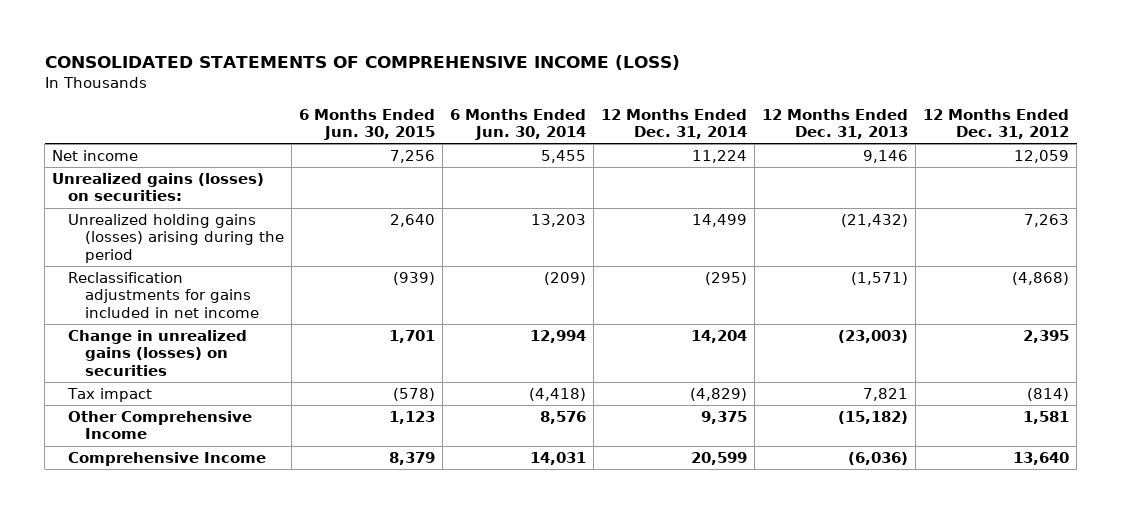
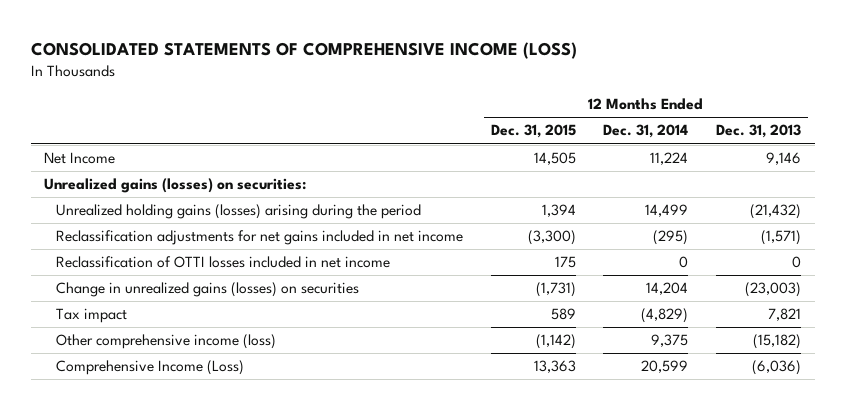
- | 6 Months Ended Jun. 30, 2015 | 6 Months Ended Jun. 30, 2014 | 12 Months Ended Dec. 31, 2014 | 12 Months Ended Dec. 31, 2013 | 12 Months Ended Dec. 31, 2012
+ | 12 Months Ended Dec. 31, 2015 | 12 Months Ended Dec. 31, 2014 | 12 Months Ended Dec. 31, 2013
- Net income | 7,256 | 5,455 | 11,224 | 9,146 | 12,059
+ Net Income | 14,505 | 11,224 | 9,146
- Reclassification adjustments for gains included in net income | (939) | (209) | (295) | (1,571) | (4,868)
+ Reclassification adjustments for net gains included in net income | (3,300) | (295) | (1,571)
+ Reclassification of OTTI losses included in net income | 175 | 0 | 0
- Other Comprehensive Income | 1,123 | 8,576 | 9,375 | (15,182) | 1,581
- Comprehensive Income | 8,379 | 14,031 | 20,599 | (6,036) | 13,640
+ Other comprehensive income (loss) | (1,142) | 9,375 | (15,182)
+ Comprehensive Income (Loss) | 13,363 | 20,599 | (6,036)

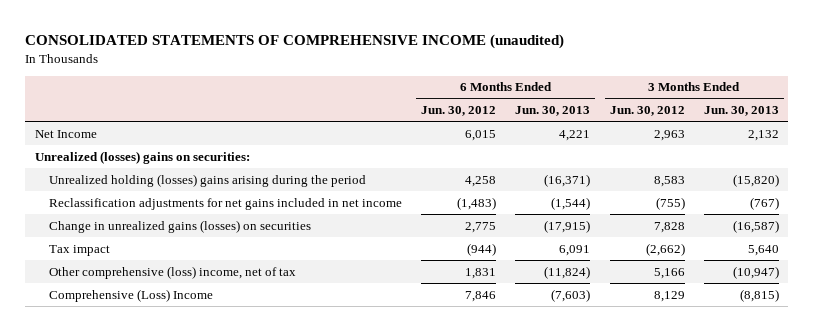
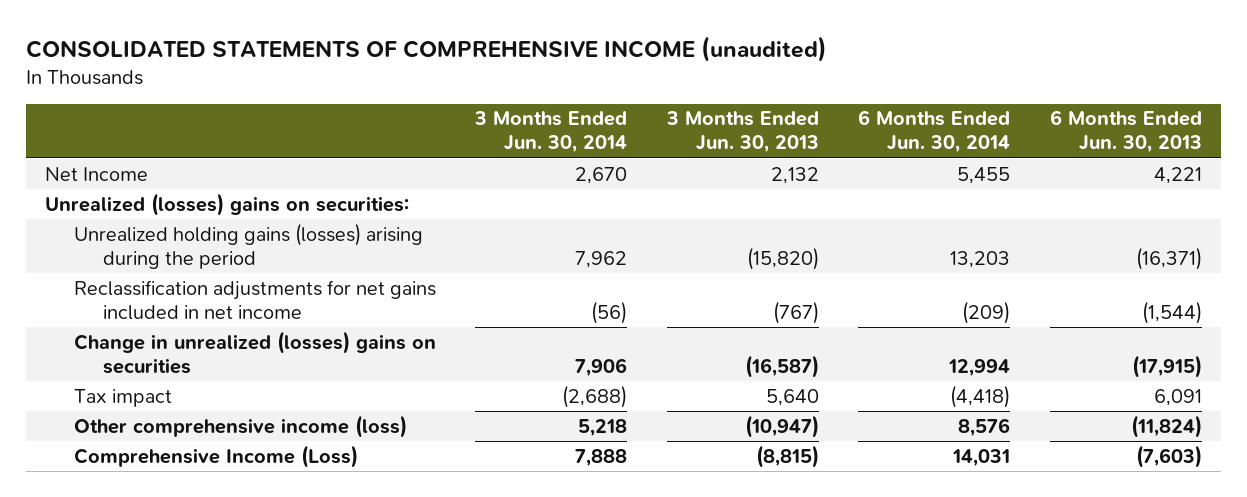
- | 6 Months Ended Jun. 30, 2012 | 6 Months Ended Jun. 30, 2013 | 3 Months Ended Jun. 30, 2012 | 3 Months Ended Jun. 30, 2013
+ | 3 Months Ended Jun. 30, 2014 | 3 Months Ended Jun. 30, 2013 | 6 Months Ended Jun. 30, 2014 | 6 Months Ended Jun. 30, 2013
- Unrealized holding (losses) gains arising during the period | 4,258 | (16,371) | 8,583 | (15,820)
+ Unrealized holding gains (losses) arising during the period | 7,962 | (15,820) | 13,203 | (16,371)
- Change in unrealized gains (losses) on securities | 2,775 | (17,915) | 7,828 | (16,587)
+ Change in unrealized (losses) gains on securities | 7,906 | (16,587) | 12,994 | (17,915)
- Other comprehensive (loss) income, net of tax | 1,831 | (11,824) | 5,166 | (10,947)
- Comprehensive (Loss) Income | 7,846 | (7,603) | 8,129 | (8,815)
+ Other comprehensive income (loss) | 5,218 | (10,947) | 8,576 | (11,824)
+ Comprehensive Income (Loss) | 7,888 | (8,815) | 14,031 | (7,603)

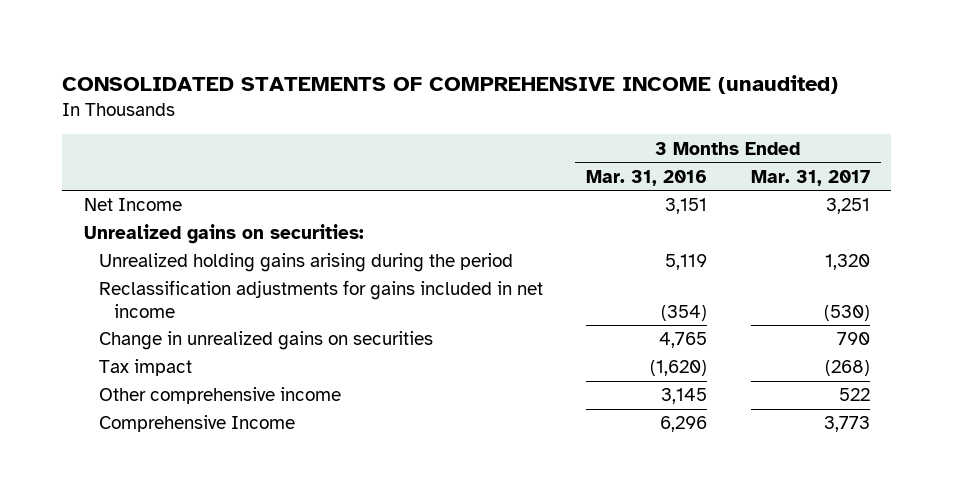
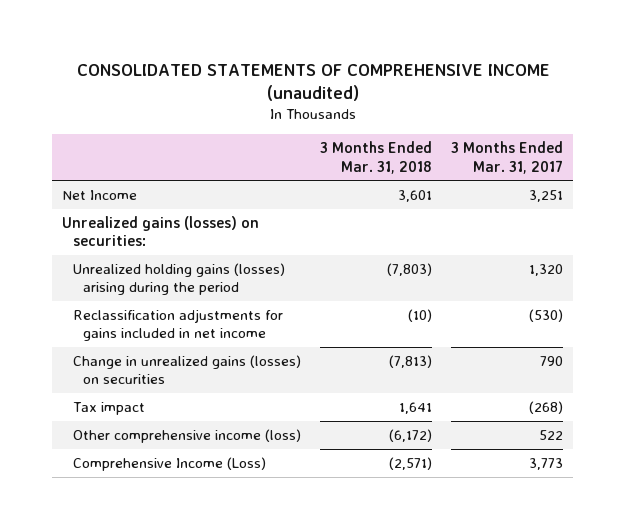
- | 3 Months Ended Mar. 31, 2016 | 3 Months Ended Mar. 31, 2017
+ | 3 Months Ended Mar. 31, 2018 | 3 Months Ended Mar. 31, 2017
- Unrealized gains on securities:
- Unrealized holding gains arising during the period | 5,119 | 1,320
+ Unrealized gains (losses) on securities:
+ Unrealized holding gains (losses) arising during the period | (7,803) | 1,320
- Change in unrealized gains on securities | 4,765 | 790
+ Change in unrealized gains (losses) on securities | (7,813) | 790
- Other comprehensive income | 3,145 | 522
- Comprehensive Income | 6,296 | 3,773
+ Other comprehensive income (loss) | (6,172) | 522
+ Comprehensive Income (Loss) | (2,571) | 3,773

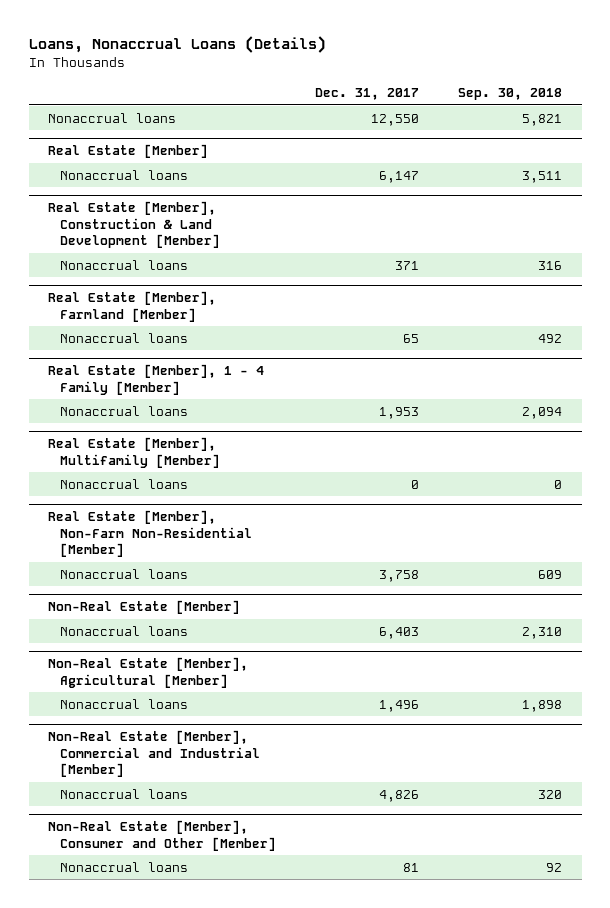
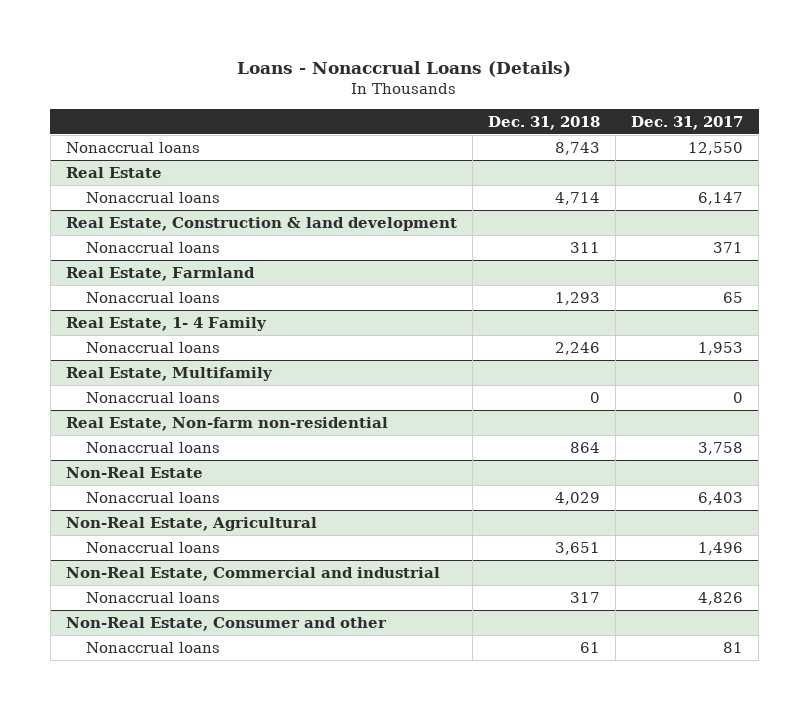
- Loans, Nonaccrual Loans (Details)
+ Loans - Nonaccrual Loans (Details)
- | Dec. 31, 2017 | Sep. 30, 2018
+ | Dec. 31, 2018 | Dec. 31, 2017
- Real Estate [Member]
+ Real Estate
- Real Estate [Member], Construction & Land Development [Member]
+ Real Estate, Construction & land development
- Real Estate [Member], Farmland [Member]
+ Real Estate, Farmland
- Real Estate [Member], 1 - 4 Family [Member]
+ Real Estate, 1- 4 Family
- Real Estate [Member], Multifamily [Member]
+ Real Estate, Multifamily
- Real Estate [Member], Non-Farm Non-Residential [Member]
+ Real Estate, Non-farm non-residential
- Non-Real Estate [Member]
+ Non-Real Estate
- Non-Real Estate [Member], Agricultural [Member]
+ Non-Real Estate, Agricultural
- Non-Real Estate [Member], Commercial and Industrial [Member]
+ Non-Real Estate, Commercial and industrial
- Non-Real Estate [Member], Consumer and Other [Member]
+ Non-Real Estate, Consumer and other

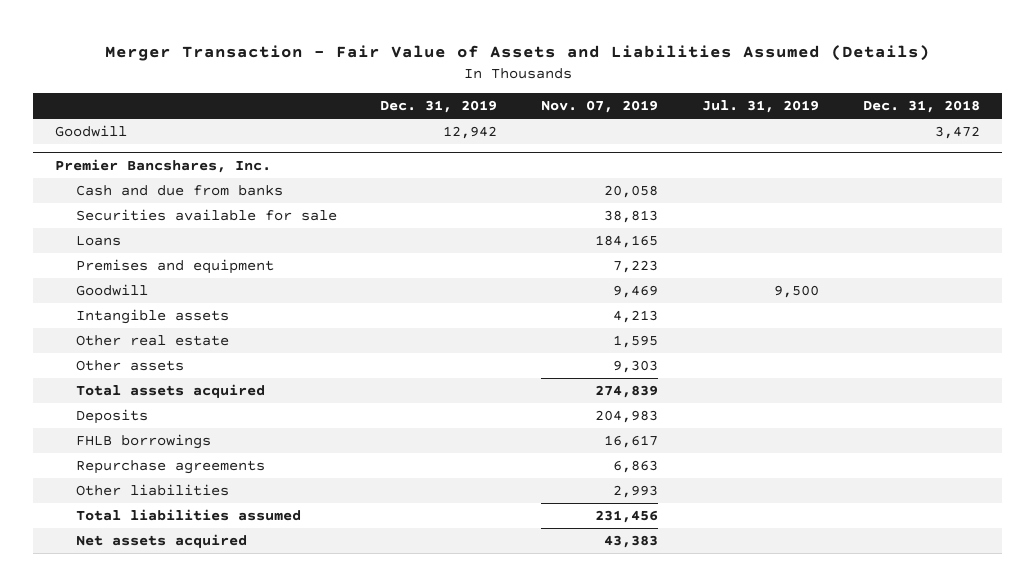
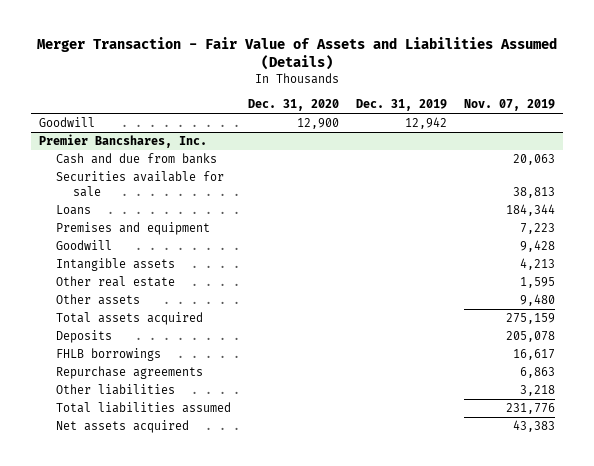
- | Dec. 31, 2019 | Nov. 07, 2019 | Jul. 31, 2019 | Dec. 31, 2018
+ | Dec. 31, 2020 | Dec. 31, 2019 | Nov. 07, 2019
@ Premier Bancshares, Inc.
- Cash and due from banks | | 20,058 | |
+ Cash and due from banks | | | 20,063
- Loans | | 184,165 | |
+ Loans | | | 184,344
- Goodwill | | 9,469 | 9,500 |
+ Goodwill | | | 9,428
- Other assets | | 9,303 | |
- Total assets acquired | | 274,839 | |
- Deposits | | 204,983 | |
+ Other assets | | | 9,480
+ Total assets acquired | | | 275,159
+ Deposits | | | 205,078
- Other liabilities | | 2,993 | |
- Total liabilities assumed | | 231,456 | |
+ Other liabilities | | | 3,218
+ Total liabilities assumed | | | 231,776

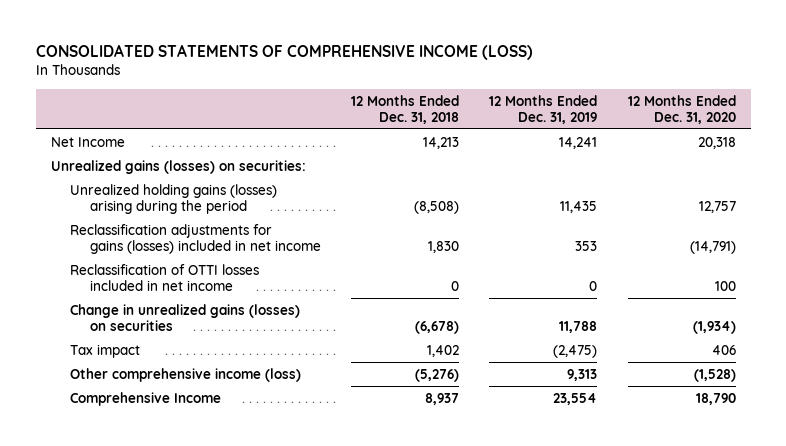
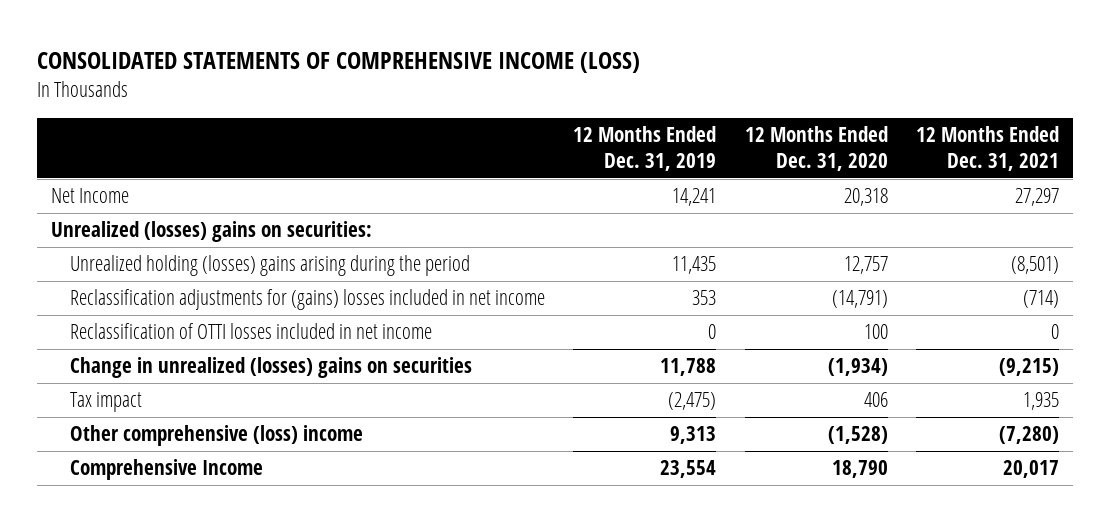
- | 12 Months Ended Dec. 31, 2018 | 12 Months Ended Dec. 31, 2019 | 12 Months Ended Dec. 31, 2020
+ | 12 Months Ended Dec. 31, 2019 | 12 Months Ended Dec. 31, 2020 | 12 Months Ended Dec. 31, 2021
- Unrealized gains (losses) on securities:
- Unrealized holding gains (losses) arising during the period | (8,508) | 11,435 | 12,757
- Reclassification adjustments for gains (losses) included in net income | 1,830 | 353 | (14,791)
+ Unrealized (losses) gains on securities:
+ Unrealized holding (losses) gains arising during the period | 11,435 | 12,757 | (8,501)
+ Reclassification adjustments for (gains) losses included in net income | 353 | (14,791) | (714)
- Change in unrealized gains (losses) on securities | (6,678) | 11,788 | (1,934)
+ Change in unrealized (losses) gains on securities | 11,788 | (1,934) | (9,215)
- Other comprehensive income (loss) | (5,276) | 9,313 | (1,528)
+ Other comprehensive (loss) income | 9,313 | (1,528) | (7,280)

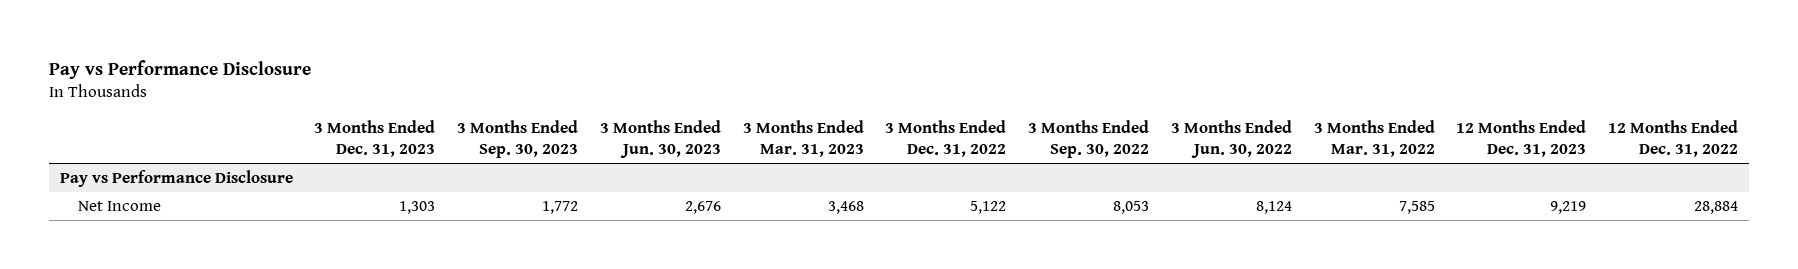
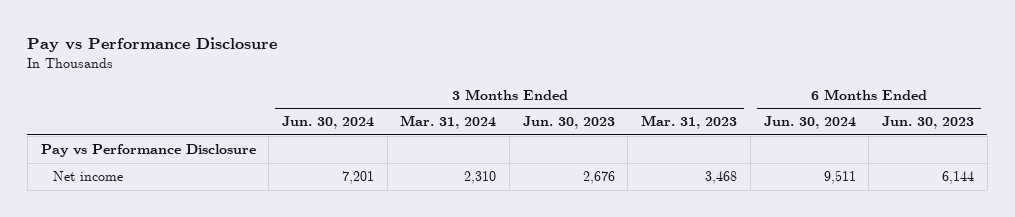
- | 3 Months Ended Dec. 31, 2023 | 3 Months Ended Sep. 30, 2023 | 3 Months Ended Jun. 30, 2023 | 3 Months Ended Mar. 31, 2023 | 3 Months Ended Dec. 31, 2022 | 3 Months Ended Sep. 30, 2022 | 3 Months Ended Jun. 30, 2022 | 3 Months Ended Mar. 31, 2022 | 12 Months Ended Dec. 31, 2023 | 12 Months Ended Dec. 31, 2022
+ | 3 Months Ended Jun. 30, 2024 | 3 Months Ended Mar. 31, 2024 | 3 Months Ended Jun. 30, 2023 | 3 Months Ended Mar. 31, 2023 | 6 Months Ended Jun. 30, 2024 | 6 Months Ended Jun. 30, 2023
- Net Income | 1,303 | 1,772 | 2,676 | 3,468 | 5,122 | 8,053 | 8,124 | 7,585 | 9,219 | 28,884
+ Net income | 7,201 | 2,310 | 2,676 | 3,468 | 9,511 | 6,144

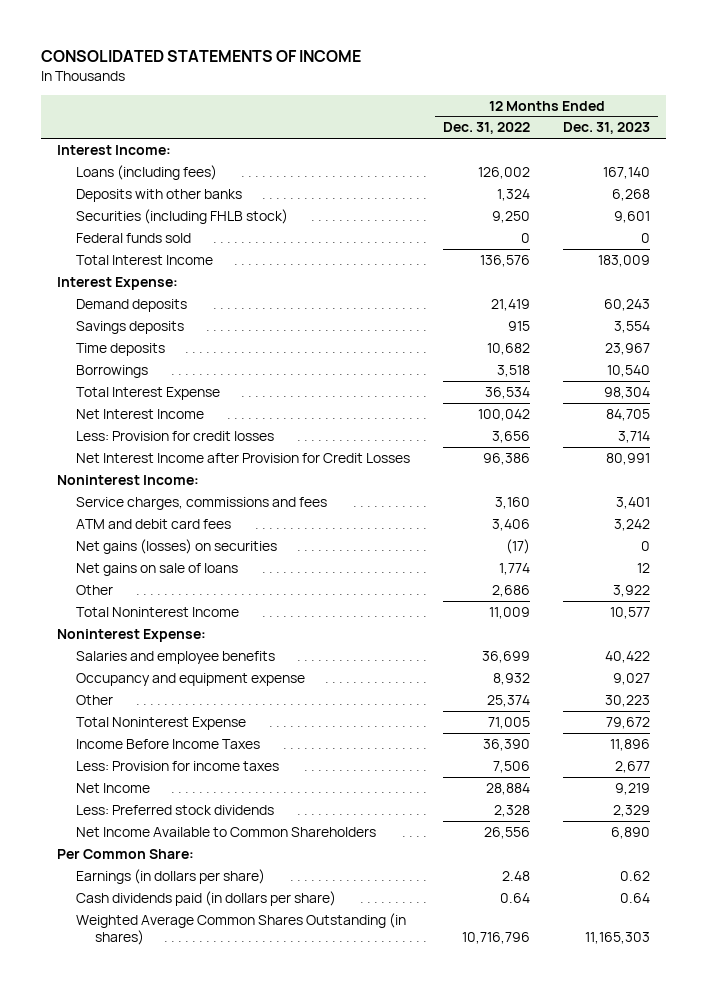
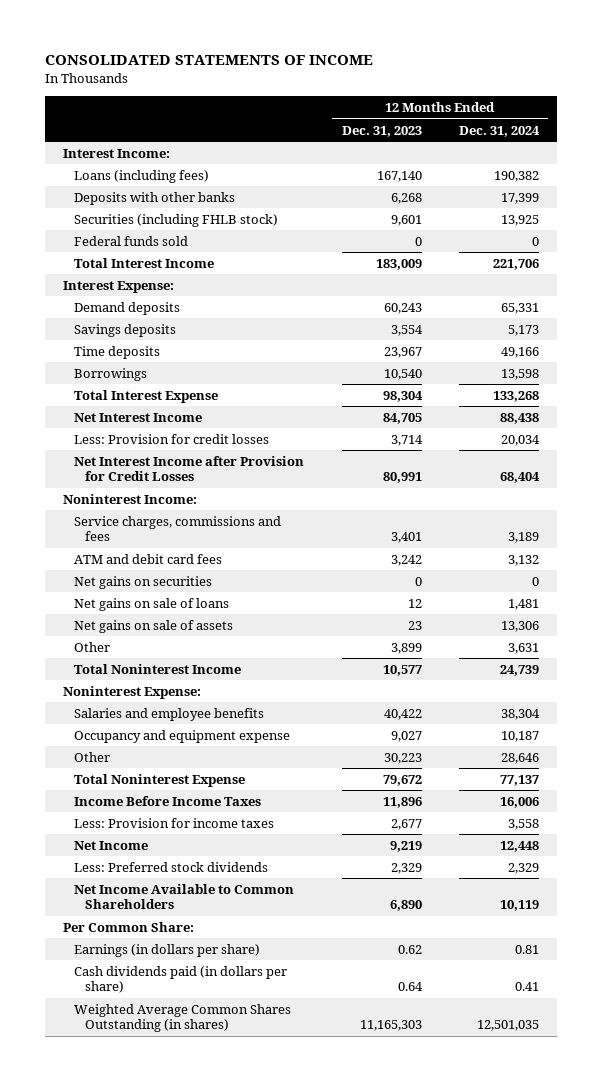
- | 12 Months Ended Dec. 31, 2022 | 12 Months Ended Dec. 31, 2023
+ | 12 Months Ended Dec. 31, 2023 | 12 Months Ended Dec. 31, 2024
- Net gains (losses) on securities | (17) | 0
+ Net gains on securities | 0 | 0
- Other | 2,686 | 3,922
+ Net gains on sale of assets | 23 | 13,306
+ Other | 3,899 | 3,631

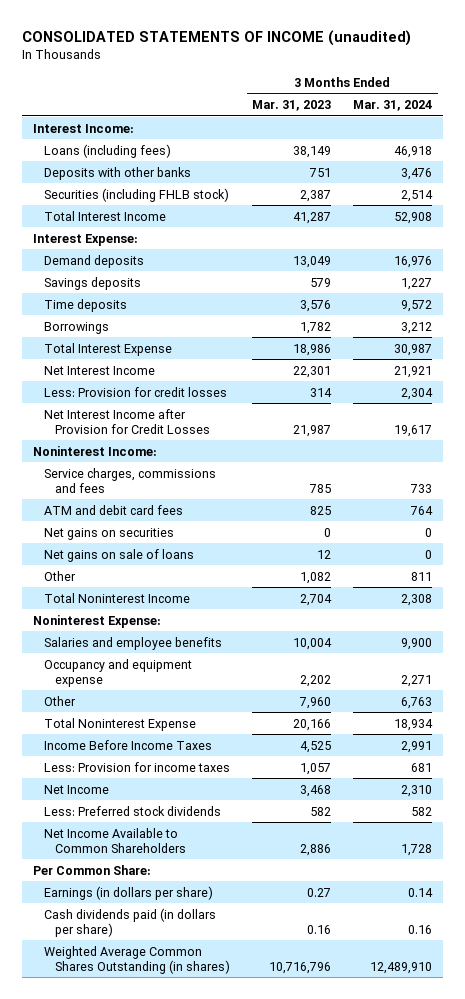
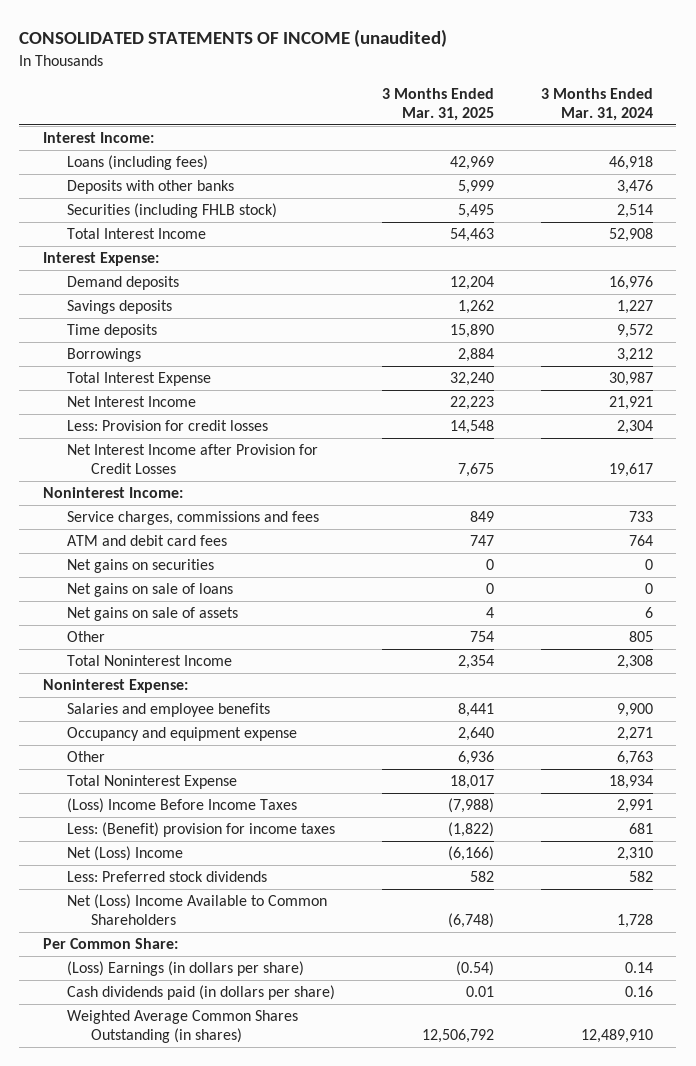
- | 3 Months Ended Mar. 31, 2023 | 3 Months Ended Mar. 31, 2024
+ | 3 Months Ended Mar. 31, 2025 | 3 Months Ended Mar. 31, 2024
- Other | 1,082 | 811
+ Net gains on sale of assets | 4 | 6
+ Other | 754 | 805
- Income Before Income Taxes | 4,525 | 2,991
- Less: Provision for income taxes | 1,057 | 681
- Net Income | 3,468 | 2,310
+ (Loss) Income Before Income Taxes | (7,988) | 2,991
+ Less: (Benefit) provision for income taxes | (1,822) | 681
+ Net (Loss) Income | (6,166) | 2,310
- Net Income Available to Common Shareholders | 2,886 | 1,728
+ Net (Loss) Income Available to Common Shareholders | (6,748) | 1,728
- Earnings (in dollars per share) | 0.27 | 0.14
+ (Loss) Earnings (in dollars per share) | (0.54) | 0.14

